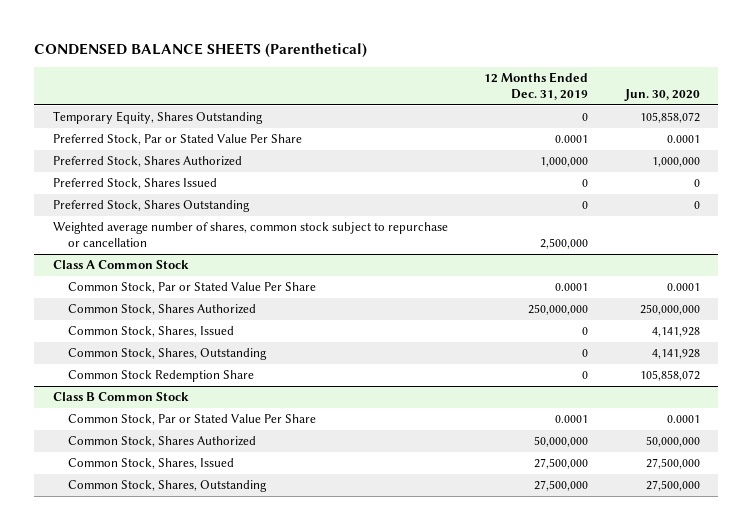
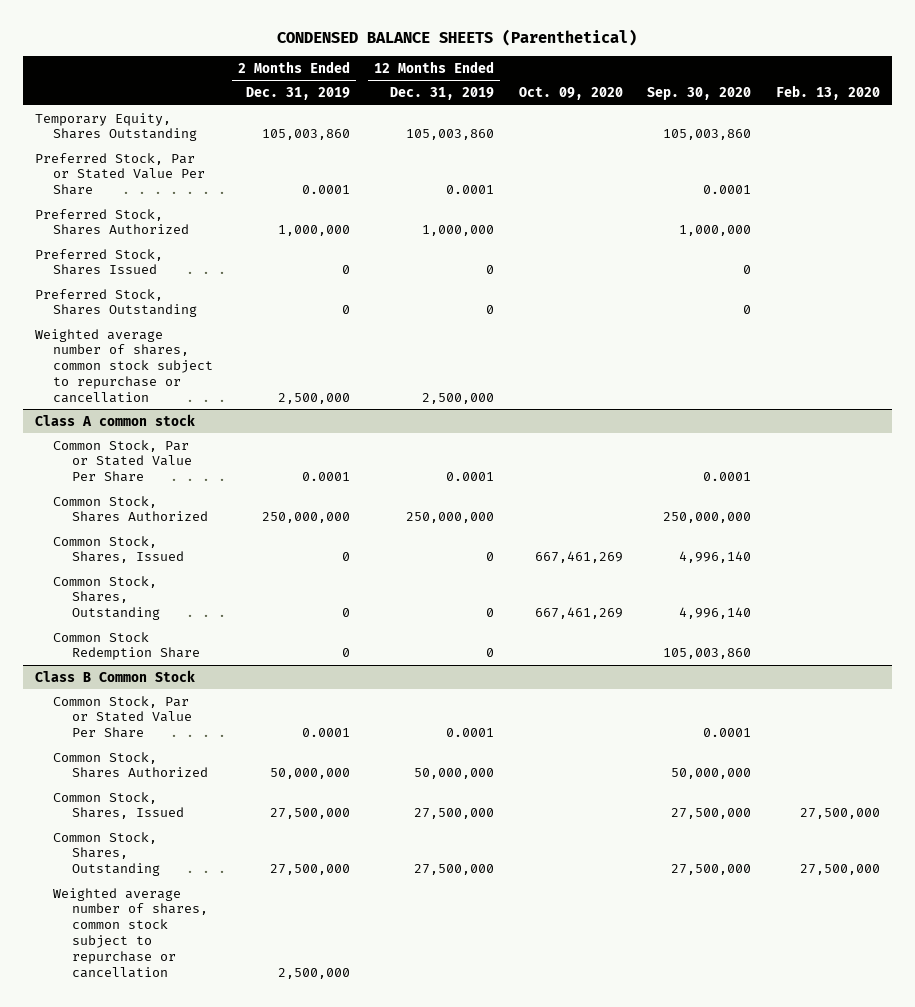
- | 12 Months Ended Dec. 31, 2019 | Jun. 30, 2020
+ | 2 Months Ended Dec. 31, 2019 | 12 Months Ended Dec. 31, 2019 | Oct. 09, 2020 | Sep. 30, 2020 | Feb. 13, 2020
- Temporary Equity, Shares Outstanding | 0 | 105,858,072
+ Temporary Equity, Shares Outstanding | 105,003,860 | 105,003,860 | | 105,003,860 |
- Class A Common Stock
+ Class A common stock
@ Class B Common Stock
+ Weighted average number of shares, common stock subject to repurchase or cancellation | 2,500,000 | | | |

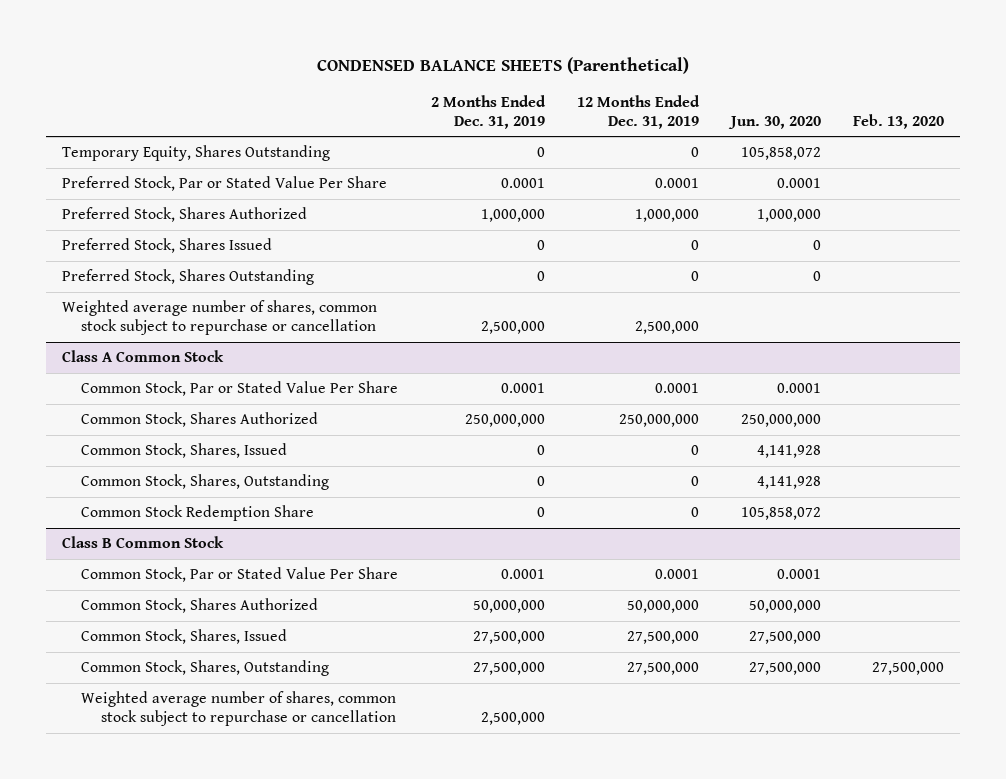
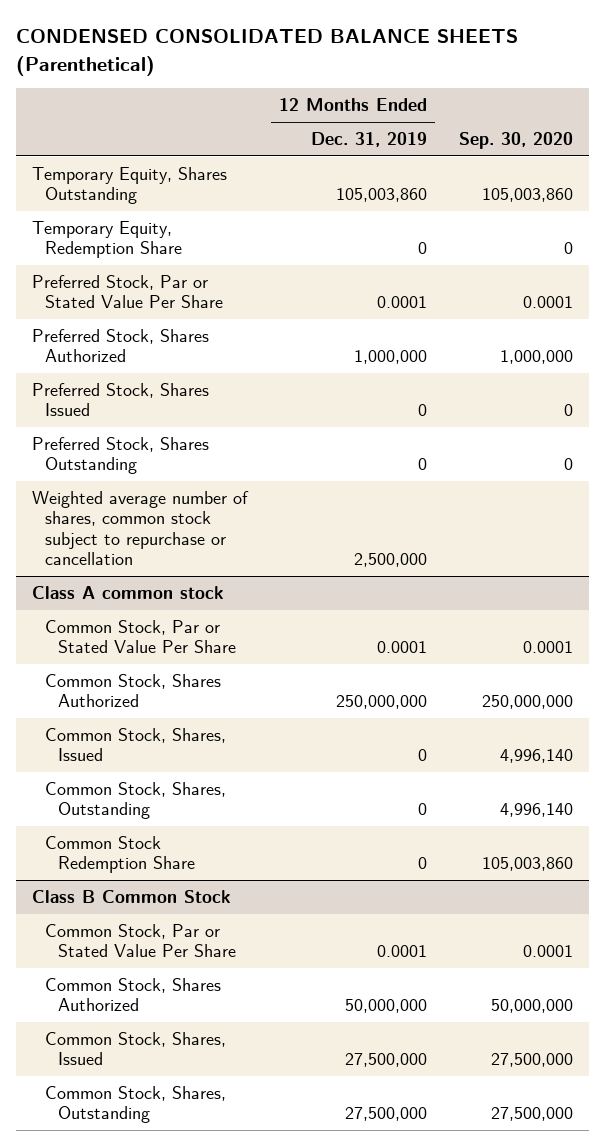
- CONDENSED BALANCE SHEETS (Parenthetical)
+ CONDENSED CONSOLIDATED BALANCE SHEETS (Parenthetical)
- | 2 Months Ended Dec. 31, 2019 | 12 Months Ended Dec. 31, 2019 | Jun. 30, 2020 | Feb. 13, 2020
+ | 12 Months Ended Dec. 31, 2019 | Sep. 30, 2020
- Temporary Equity, Shares Outstanding | 0 | 0 | 105,858,072 |
+ Temporary Equity, Shares Outstanding | 105,003,860 | 105,003,860
+ Temporary Equity, Redemption Share | 0 | 0
- Class A Common Stock
+ Class A common stock
@ Class B Common Stock
- Weighted average number of shares, common stock subject to repurchase or cancellation | 2,500,000 | | |

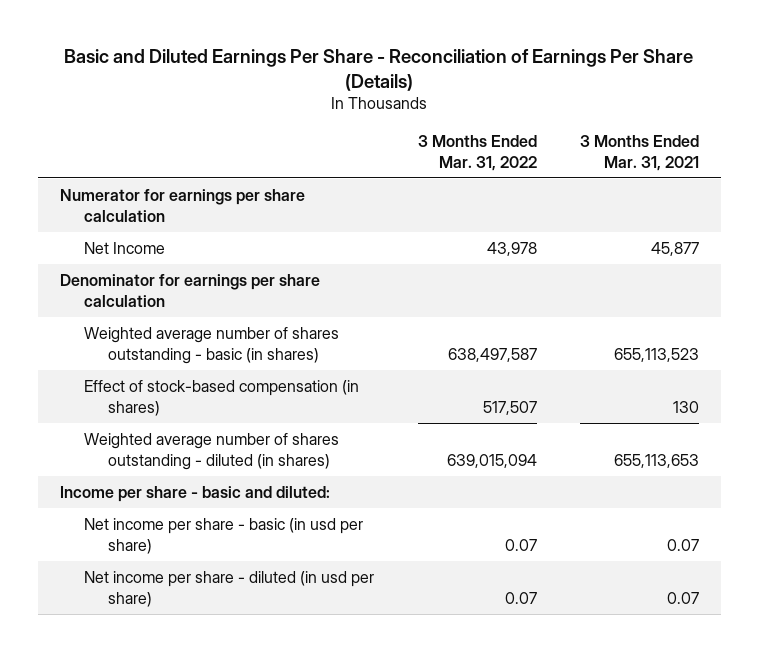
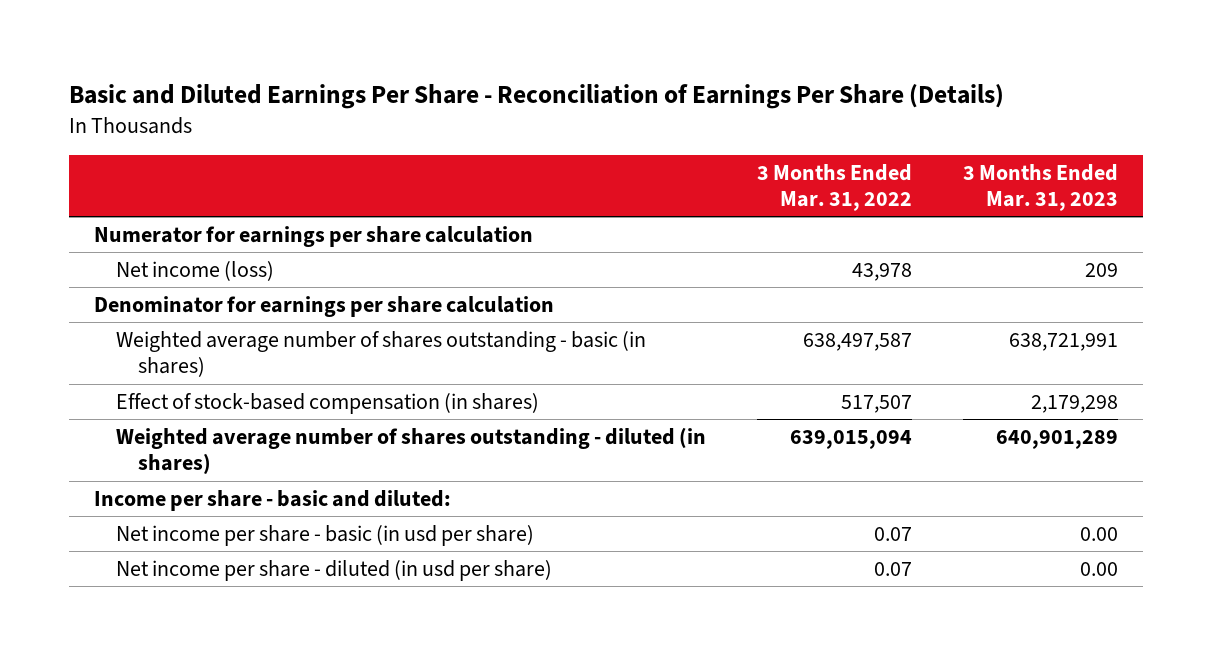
- | 3 Months Ended Mar. 31, 2022 | 3 Months Ended Mar. 31, 2021
+ | 3 Months Ended Mar. 31, 2022 | 3 Months Ended Mar. 31, 2023
- Net Income | 43,978 | 45,877
+ Net income (loss) | 43,978 | 209

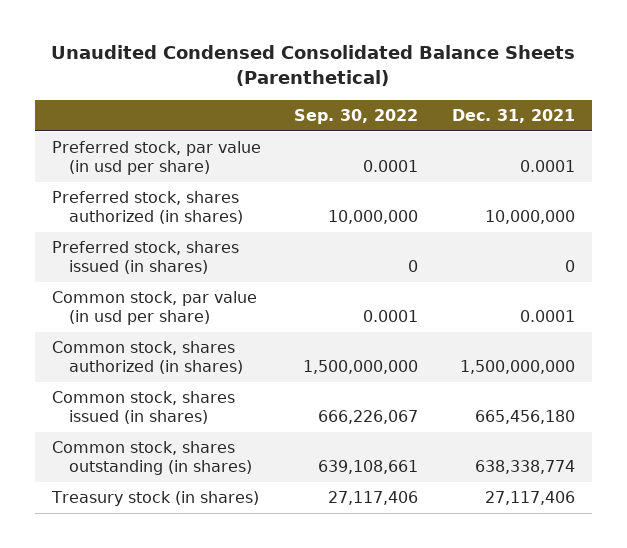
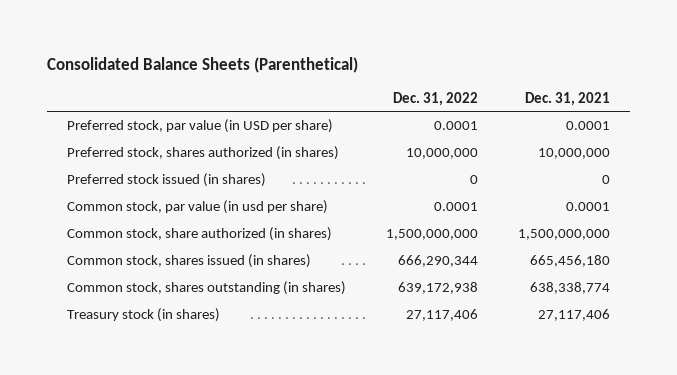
- Unaudited Condensed Consolidated Balance Sheets (Parenthetical)
+ Consolidated Balance Sheets (Parenthetical)
- | Sep. 30, 2022 | Dec. 31, 2021
+ | Dec. 31, 2022 | Dec. 31, 2021
- Preferred stock, par value (in usd per share) | 0.0001 | 0.0001
+ Preferred stock, par value (in USD per share) | 0.0001 | 0.0001
- Preferred stock, shares issued (in shares) | 0 | 0
+ Preferred stock issued (in shares) | 0 | 0
- Common stock, shares authorized (in shares) | 1,500,000,000 | 1,500,000,000
+ Common stock, share authorized (in shares) | 1,500,000,000 | 1,500,000,000

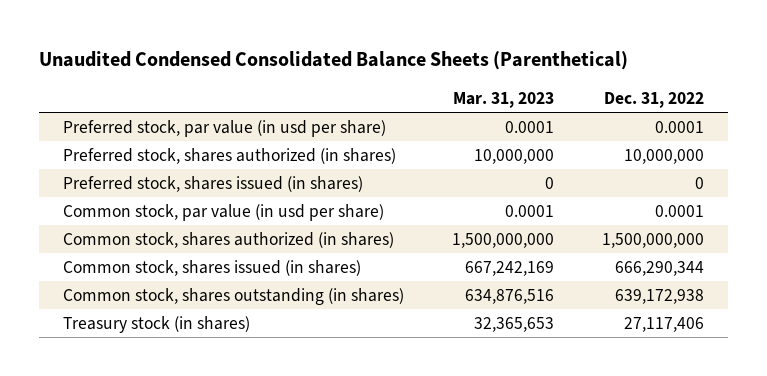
- Consolidated Balance Sheets (Parenthetical)
+ Unaudited Condensed Consolidated Balance Sheets (Parenthetical)
- | Dec. 31, 2022 | Dec. 31, 2021
+ | Mar. 31, 2023 | Dec. 31, 2022
- Preferred stock, par value (in USD per share) | 0.0001 | 0.0001
+ Preferred stock, par value (in usd per share) | 0.0001 | 0.0001
- Preferred stock issued (in shares) | 0 | 0
+ Preferred stock, shares issued (in shares) | 0 | 0
- Common stock, share authorized (in shares) | 1,500,000,000 | 1,500,000,000
+ Common stock, shares authorized (in shares) | 1,500,000,000 | 1,500,000,000

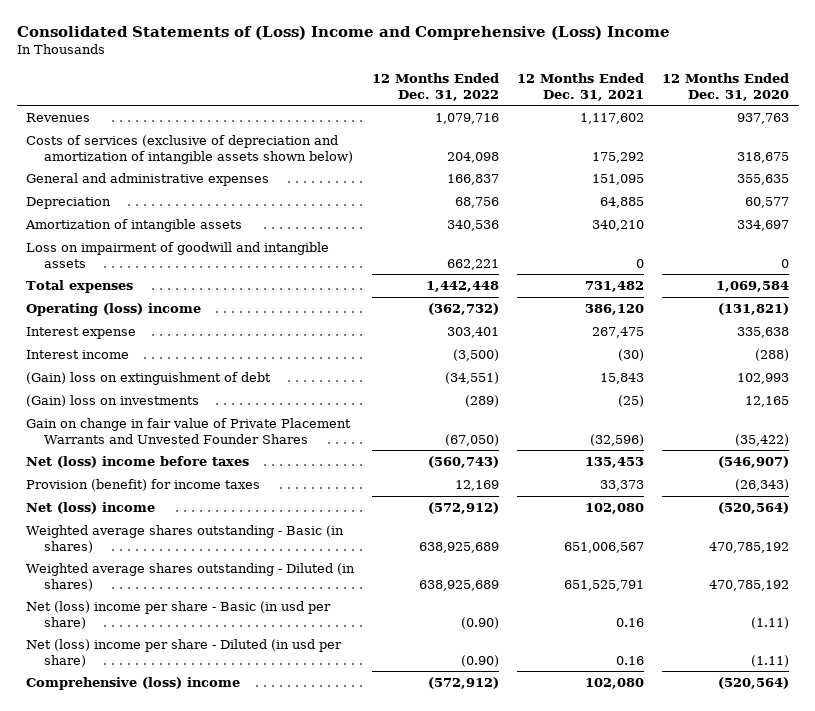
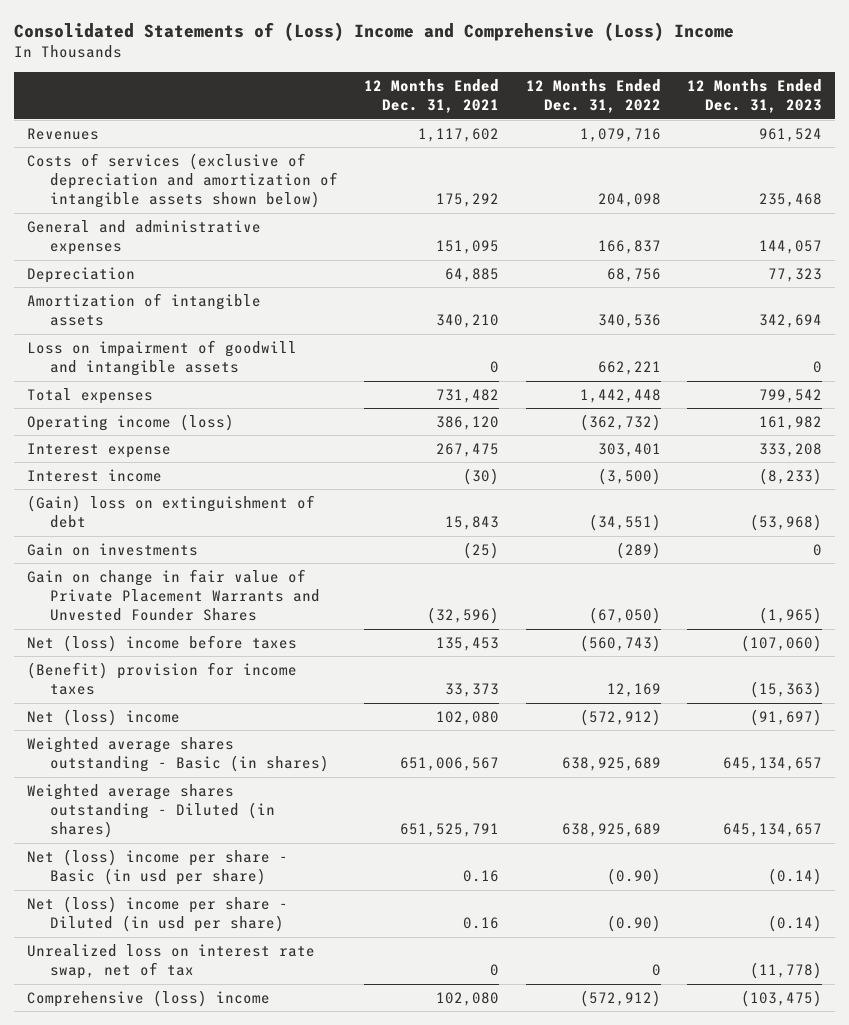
- | 12 Months Ended Dec. 31, 2022 | 12 Months Ended Dec. 31, 2021 | 12 Months Ended Dec. 31, 2020
+ | 12 Months Ended Dec. 31, 2021 | 12 Months Ended Dec. 31, 2022 | 12 Months Ended Dec. 31, 2023
- Operating (loss) income | (362,732) | 386,120 | (131,821)
+ Operating income (loss) | 386,120 | (362,732) | 161,982
- (Gain) loss on investments | (289) | (25) | 12,165
+ Gain on investments | (25) | (289) | 0
- Provision (benefit) for income taxes | 12,169 | 33,373 | (26,343)
+ (Benefit) provision for income taxes | 33,373 | 12,169 | (15,363)
+ Unrealized loss on interest rate swap, net of tax | 0 | 0 | (11,778)

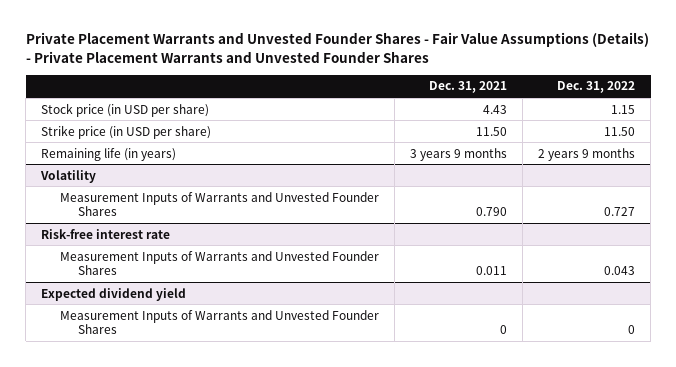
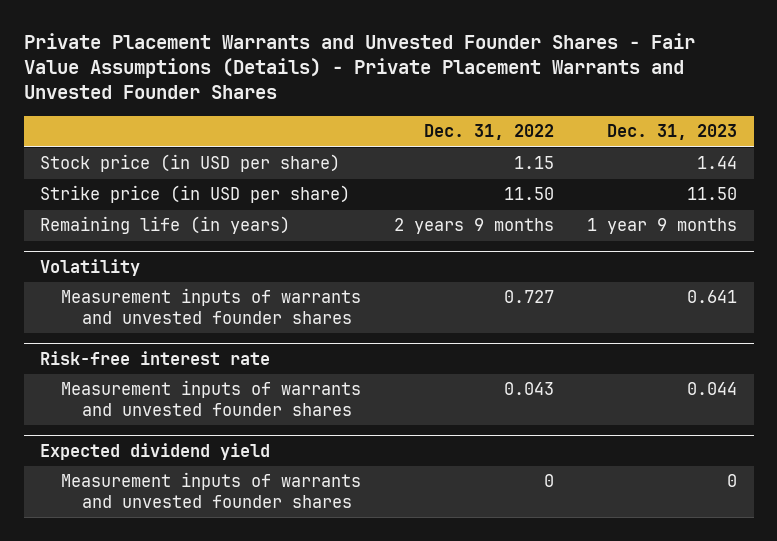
- | Dec. 31, 2021 | Dec. 31, 2022
+ | Dec. 31, 2022 | Dec. 31, 2023
@ Volatility
- Measurement Inputs of Warrants and Unvested Founder Shares | 0.790 | 0.727
+ Measurement inputs of warrants and unvested founder shares | 0.727 | 0.641
@ Risk-free interest rate
- Measurement Inputs of Warrants and Unvested Founder Shares | 0.011 | 0.043
+ Measurement inputs of warrants and unvested founder shares | 0.043 | 0.044
@ Expected dividend yield
- Measurement Inputs of Warrants and Unvested Founder Shares | 0 | 0
+ Measurement inputs of warrants and unvested founder shares | 0 | 0

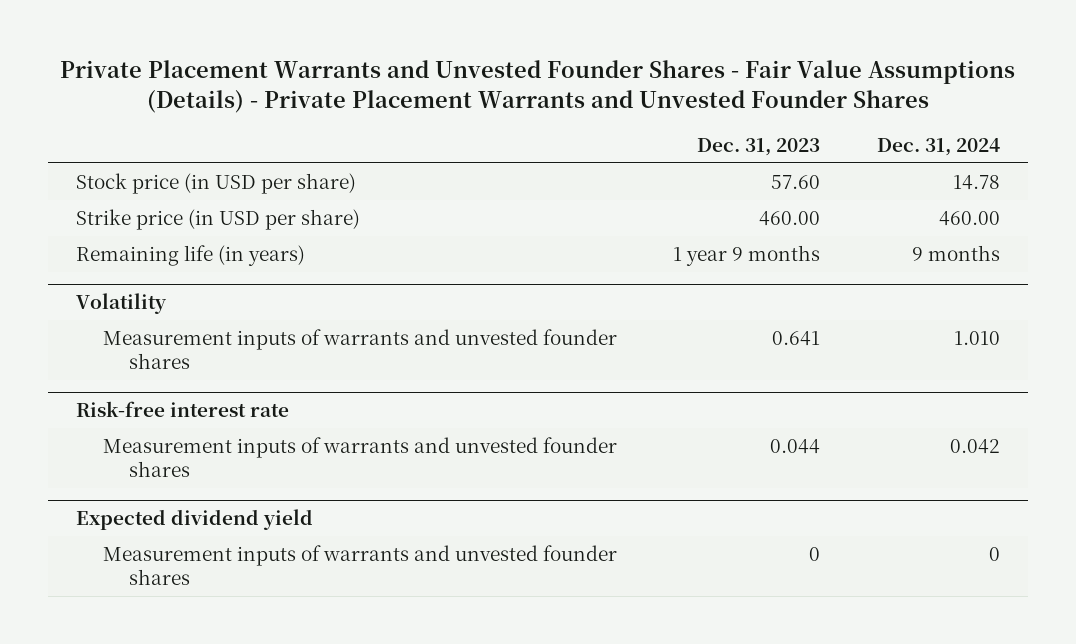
- | Dec. 31, 2022 | Dec. 31, 2023
+ | Dec. 31, 2023 | Dec. 31, 2024
- Stock price (in USD per share) | 1.15 | 1.44
- Strike price (in USD per share) | 11.50 | 11.50
+ Stock price (in USD per share) | 57.60 | 14.78
+ Strike price (in USD per share) | 460.00 | 460.00

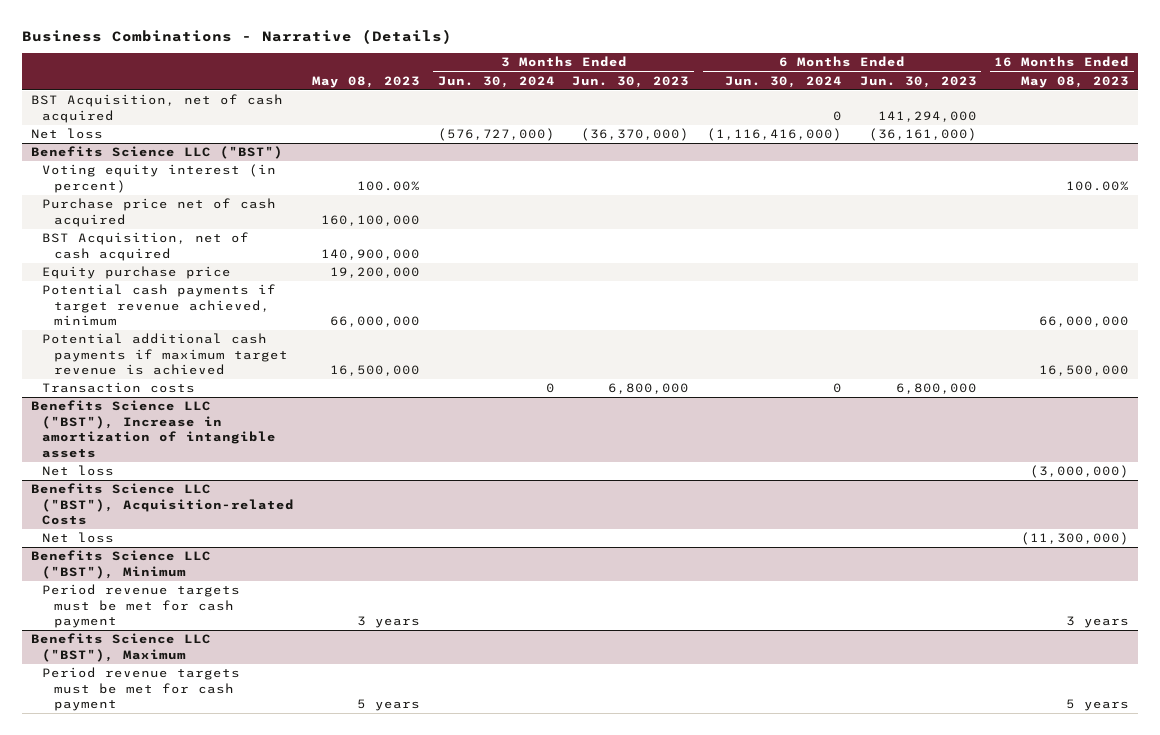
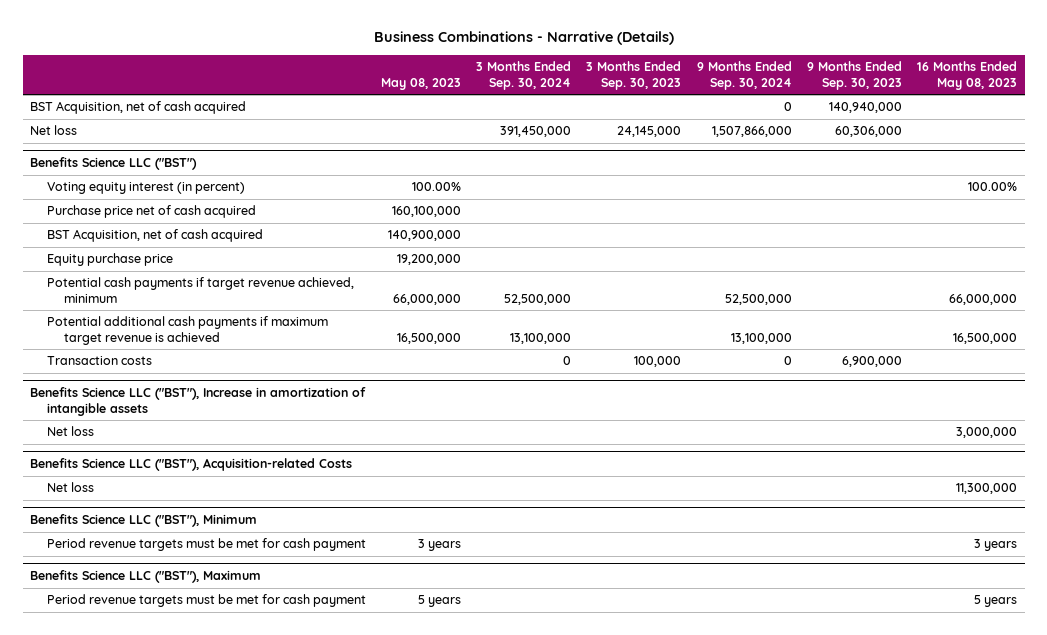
- | May 08, 2023 | 3 Months Ended Jun. 30, 2024 | 3 Months Ended Jun. 30, 2023 | 6 Months Ended Jun. 30, 2024 | 6 Months Ended Jun. 30, 2023 | 16 Months Ended May 08, 2023
+ | May 08, 2023 | 3 Months Ended Sep. 30, 2024 | 3 Months Ended Sep. 30, 2023 | 9 Months Ended Sep. 30, 2024 | 9 Months Ended Sep. 30, 2023 | 16 Months Ended May 08, 2023
@ Benefits Science LLC ("BST"), Increase in amortization of intangible assets
- Net loss | | | | | | (3,000,000)
+ Net loss | | | | | | 3,000,000
@ Benefits Science LLC ("BST"), Acquisition-related Costs
- Net loss | | | | | | (11,300,000)
+ Net loss | | | | | | 11,300,000

